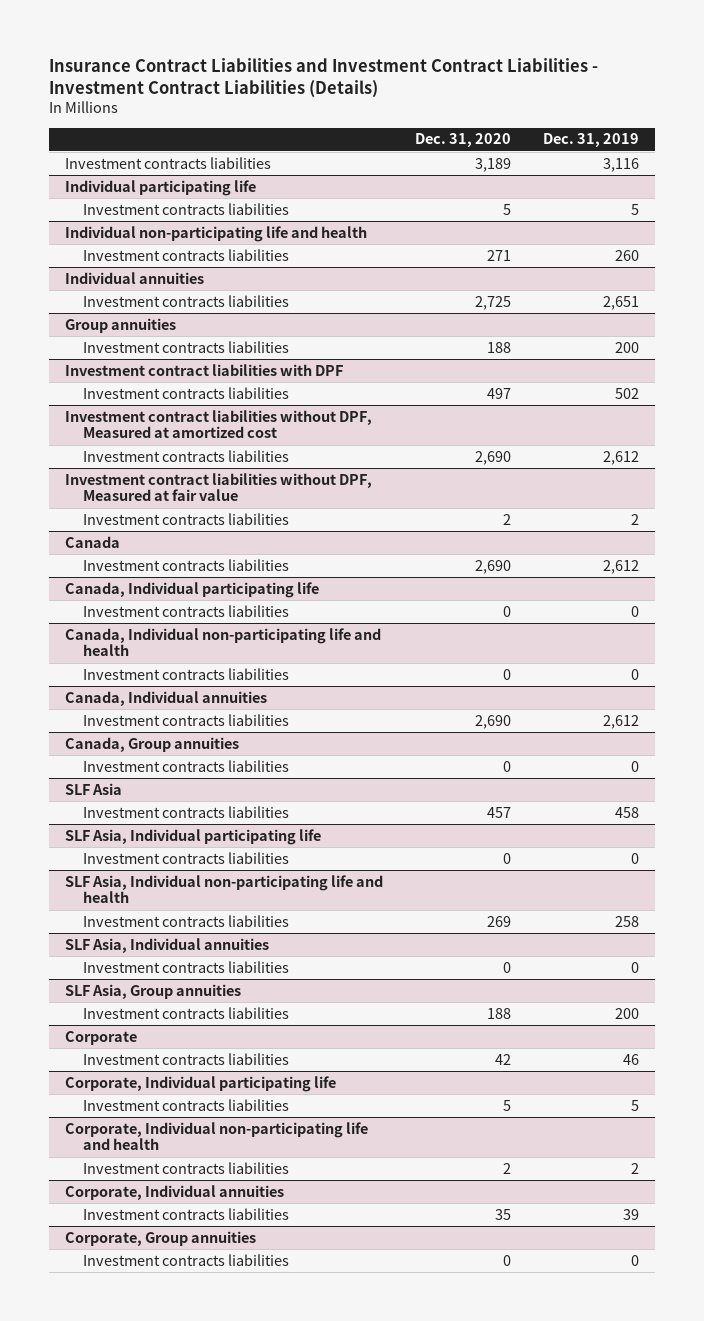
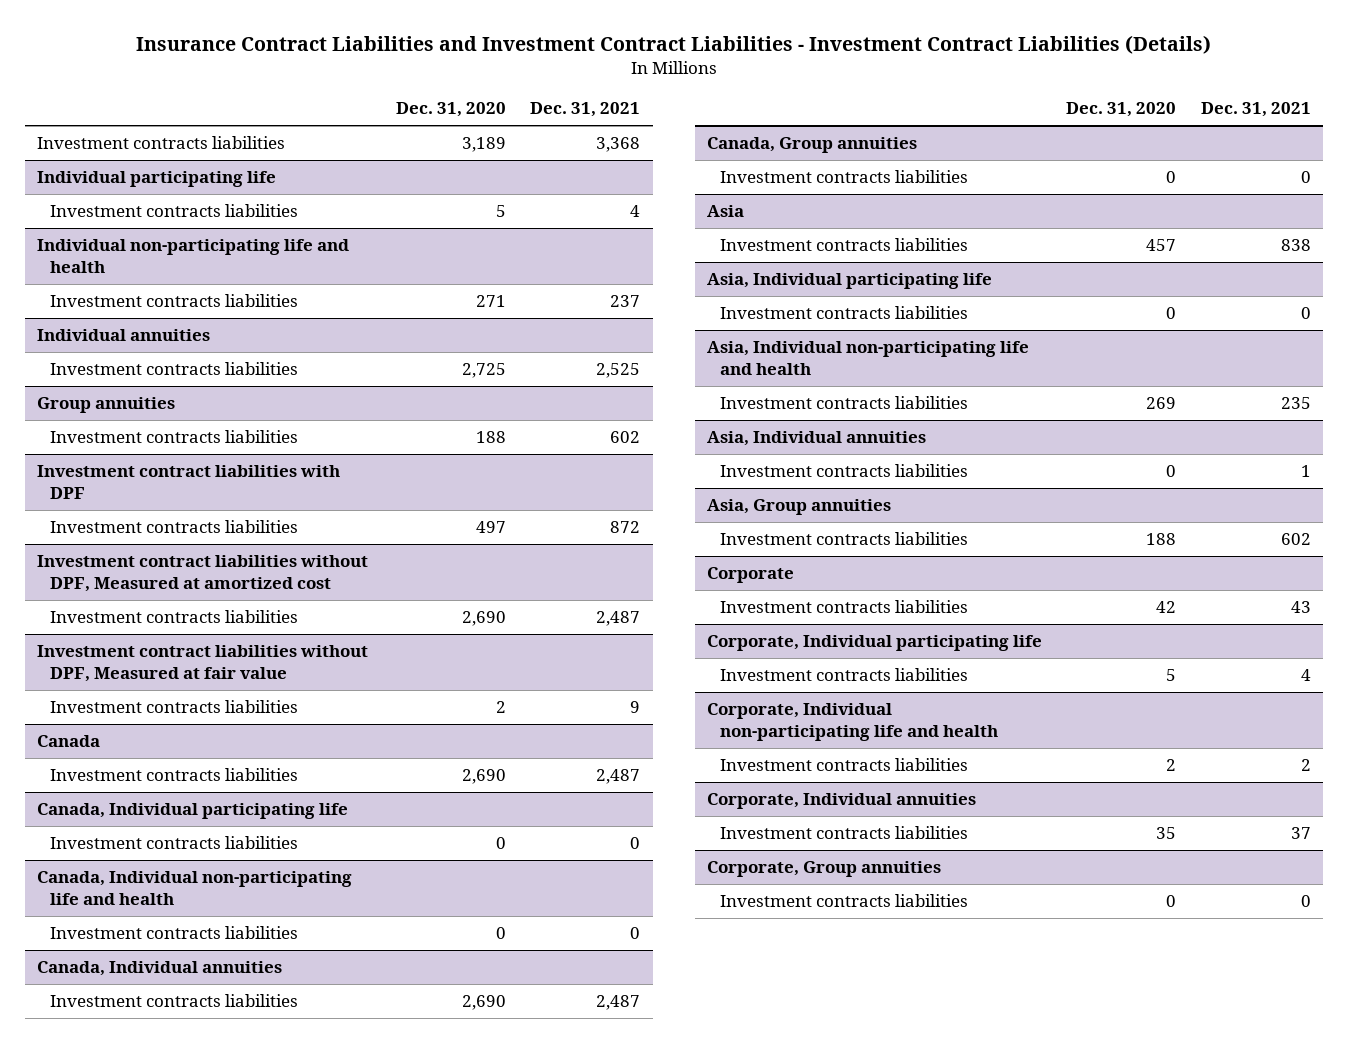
- | Dec. 31, 2020 | Dec. 31, 2019
+ | Dec. 31, 2020 | Dec. 31, 2021
- SLF Asia
+ Asia
- SLF Asia, Individual participating life
+ Asia, Individual participating life
- SLF Asia, Individual non-participating life and health
+ Asia, Individual non-participating life and health
- SLF Asia, Individual annuities
+ Asia, Individual annuities
- SLF Asia, Group annuities
+ Asia, Group annuities

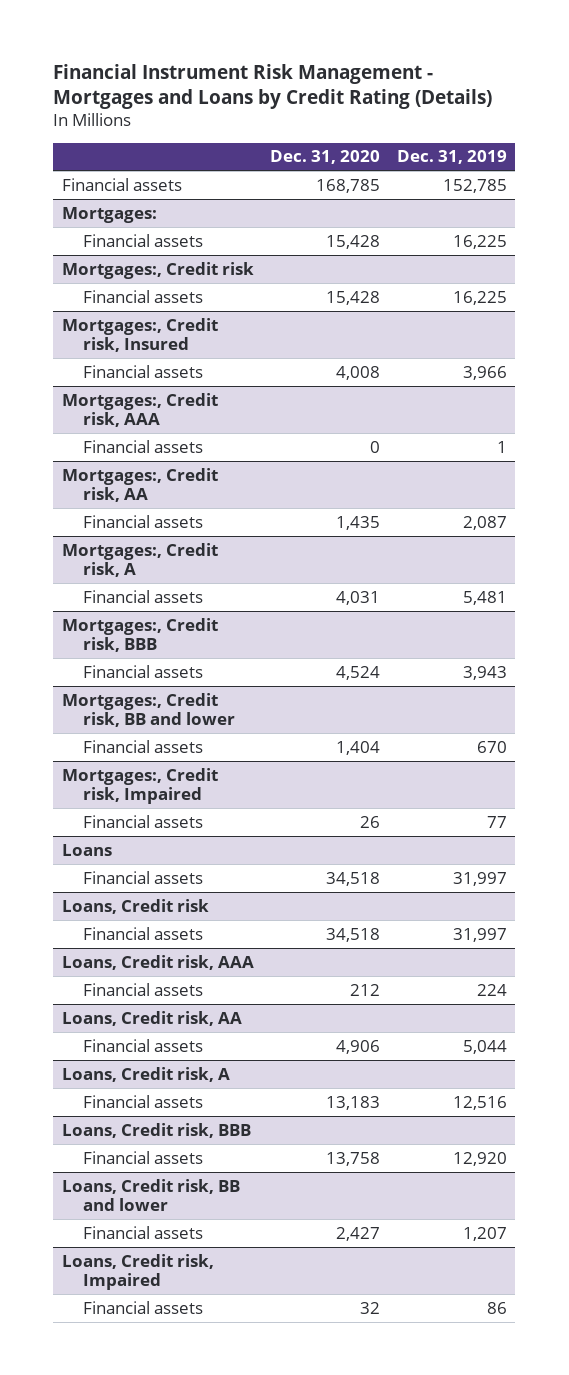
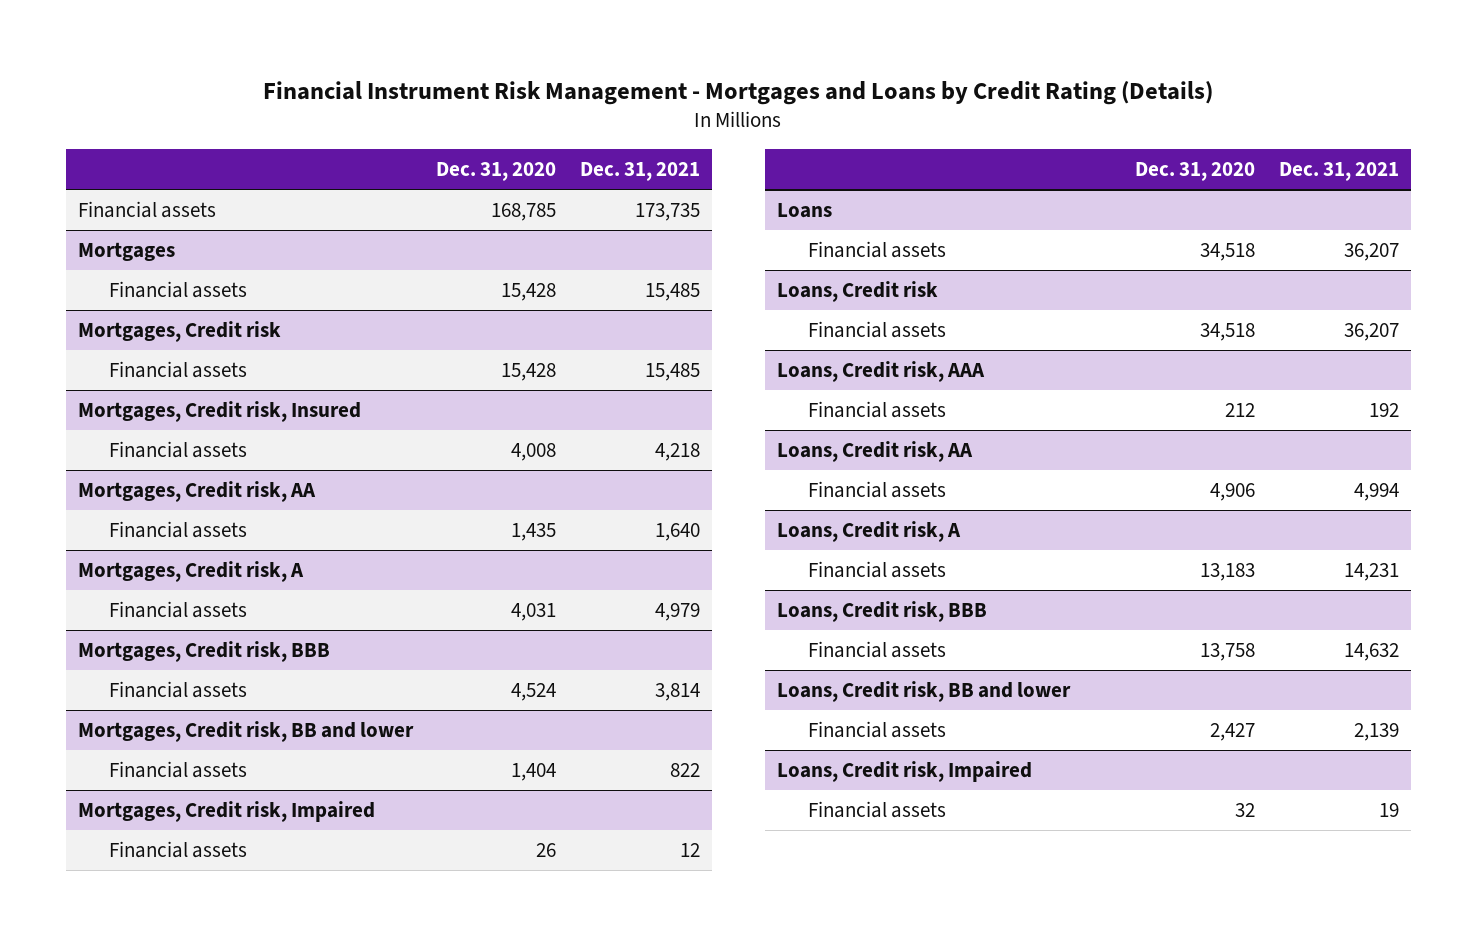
- | Dec. 31, 2020 | Dec. 31, 2019
+ | Dec. 31, 2020 | Dec. 31, 2021
- Mortgages:
+ Mortgages
- Mortgages:, Credit risk
+ Mortgages, Credit risk
- Mortgages:, Credit risk, Insured
+ Mortgages, Credit risk, Insured
- Mortgages:, Credit risk, AAA
- Financial assets | 0 | 1
- Mortgages:, Credit risk, AA
+ Mortgages, Credit risk, AA
- Mortgages:, Credit risk, A
+ Mortgages, Credit risk, A
- Mortgages:, Credit risk, BBB
+ Mortgages, Credit risk, BBB
- Mortgages:, Credit risk, BB and lower
+ Mortgages, Credit risk, BB and lower
- Mortgages:, Credit risk, Impaired
+ Mortgages, Credit risk, Impaired

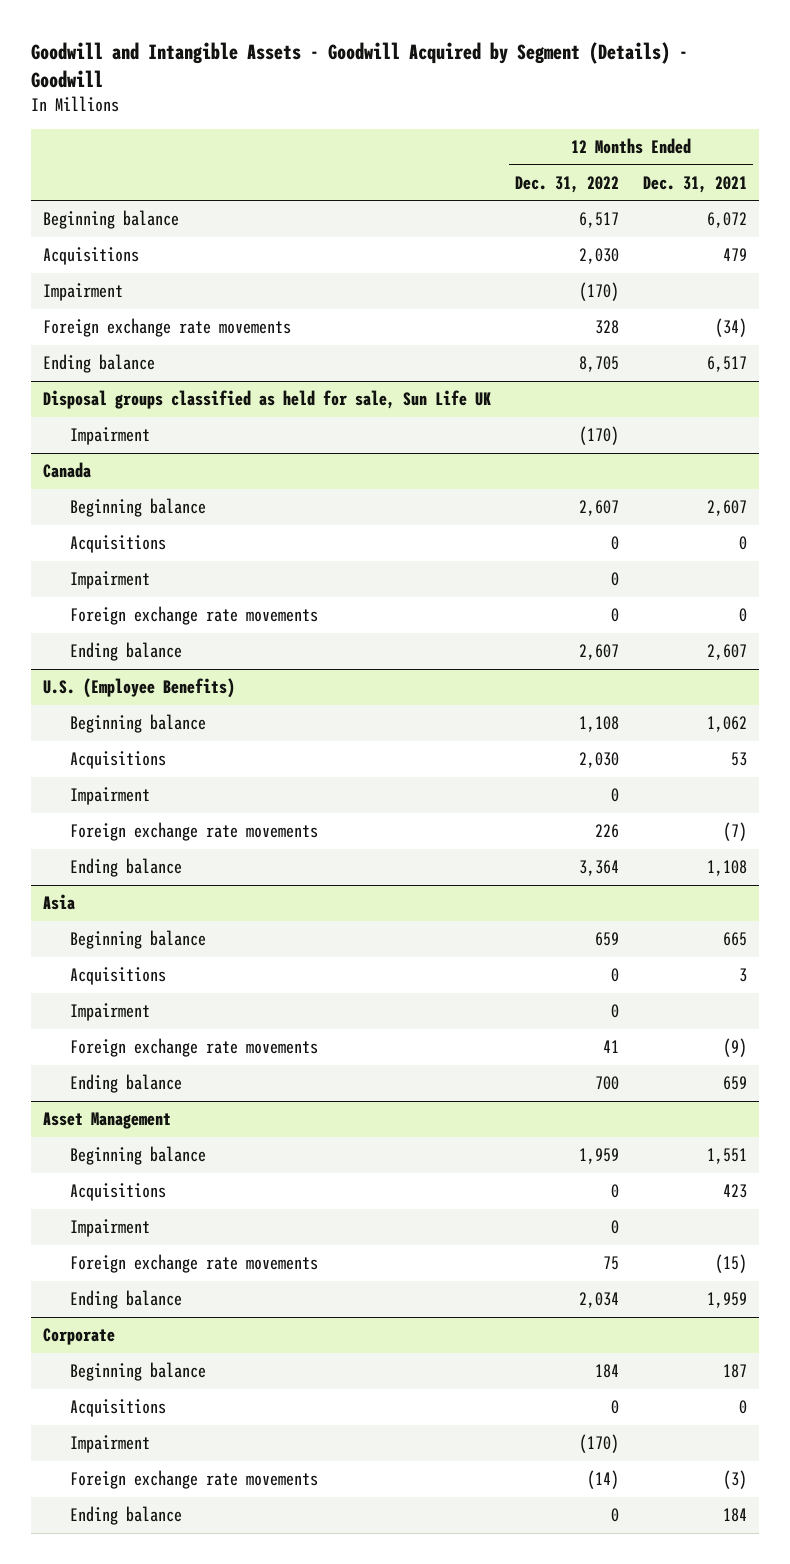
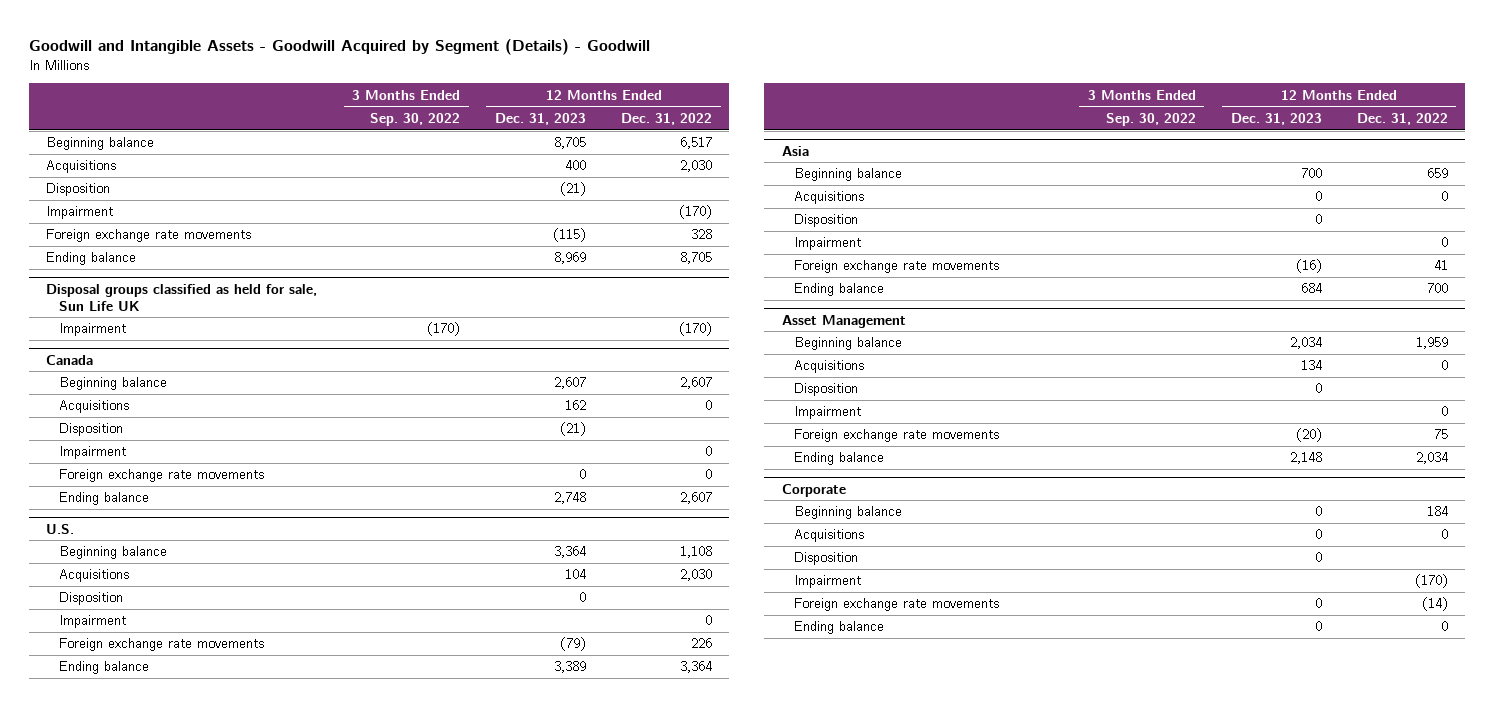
- | 12 Months Ended Dec. 31, 2022 | 12 Months Ended Dec. 31, 2021
+ | 3 Months Ended Sep. 30, 2022 | 12 Months Ended Dec. 31, 2023 | 12 Months Ended Dec. 31, 2022
+ Disposition | | (21) |
@ Canada
+ Disposition | | (21) |
- U.S. (Employee Benefits)
+ U.S.
+ Disposition | | 0 |
@ Asia
+ Disposition | | 0 |
@ Asset Management
+ Disposition | | 0 |
@ Corporate
+ Disposition | | 0 |

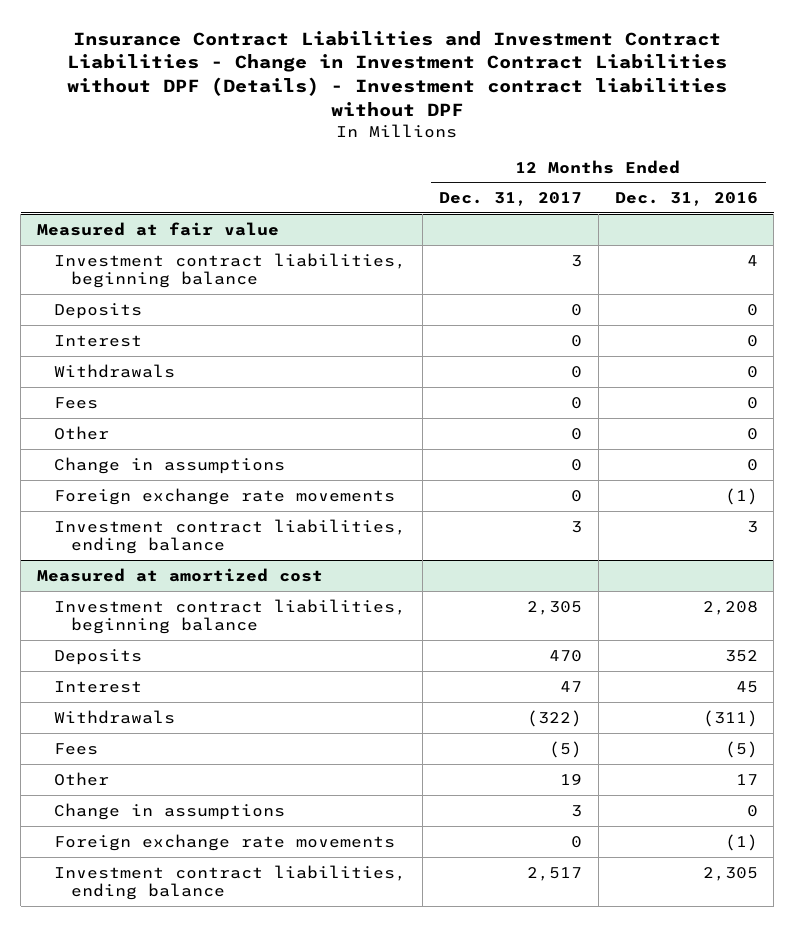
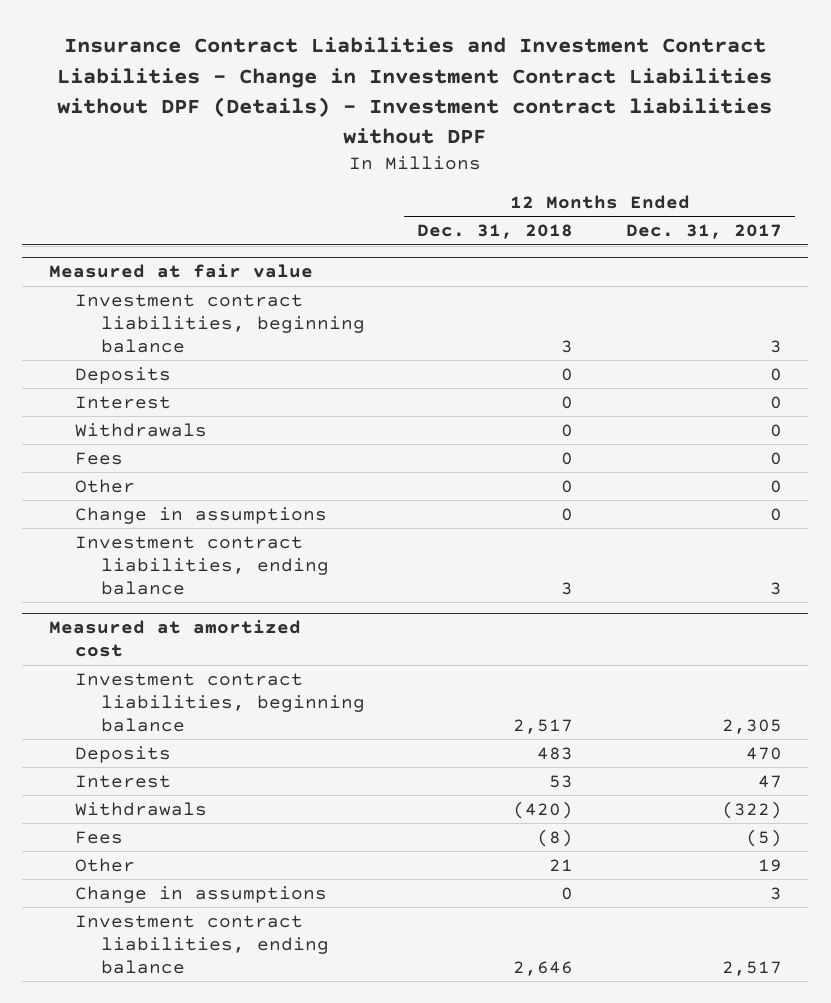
- | 12 Months Ended Dec. 31, 2017 | 12 Months Ended Dec. 31, 2016
+ | 12 Months Ended Dec. 31, 2018 | 12 Months Ended Dec. 31, 2017
@ Measured at fair value
- Foreign exchange rate movements | 0 | (1)
@ Measured at amortized cost
- Foreign exchange rate movements | 0 | (1)

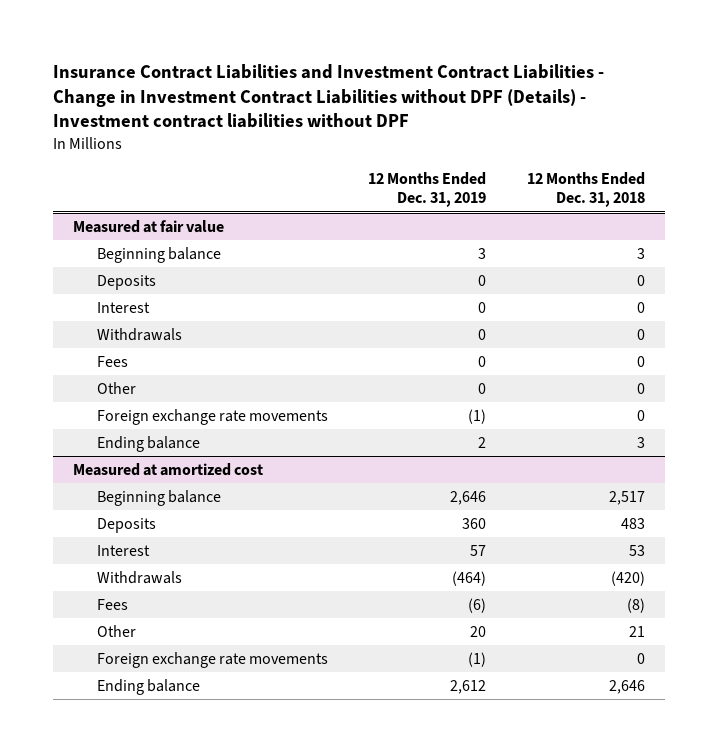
- | 12 Months Ended Dec. 31, 2018 | 12 Months Ended Dec. 31, 2017
+ | 12 Months Ended Dec. 31, 2019 | 12 Months Ended Dec. 31, 2018
@ Measured at fair value
- Investment contract liabilities, beginning balance | 3 | 3
+ Beginning balance | 3 | 3
- Change in assumptions | 0 | 0
- Investment contract liabilities, ending balance | 3 | 3
+ Foreign exchange rate movements | (1) | 0
+ Ending balance | 2 | 3
@ Measured at amortized cost
- Investment contract liabilities, beginning balance | 2,517 | 2,305
+ Beginning balance | 2,646 | 2,517
- Change in assumptions | 0 | 3
- Investment contract liabilities, ending balance | 2,646 | 2,517
+ Foreign exchange rate movements | (1) | 0
+ Ending balance | 2,612 | 2,646

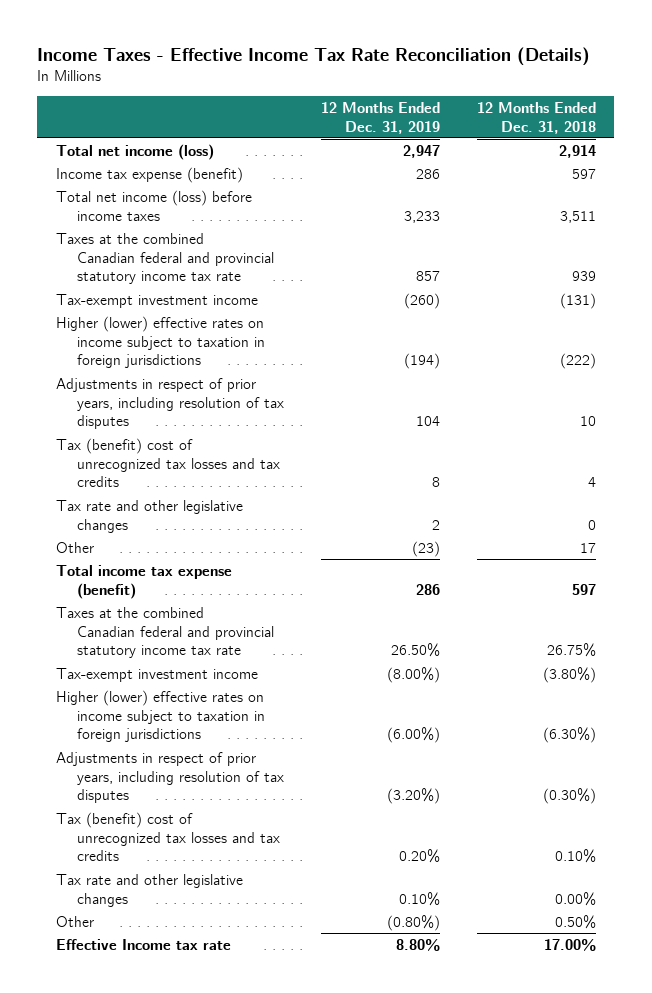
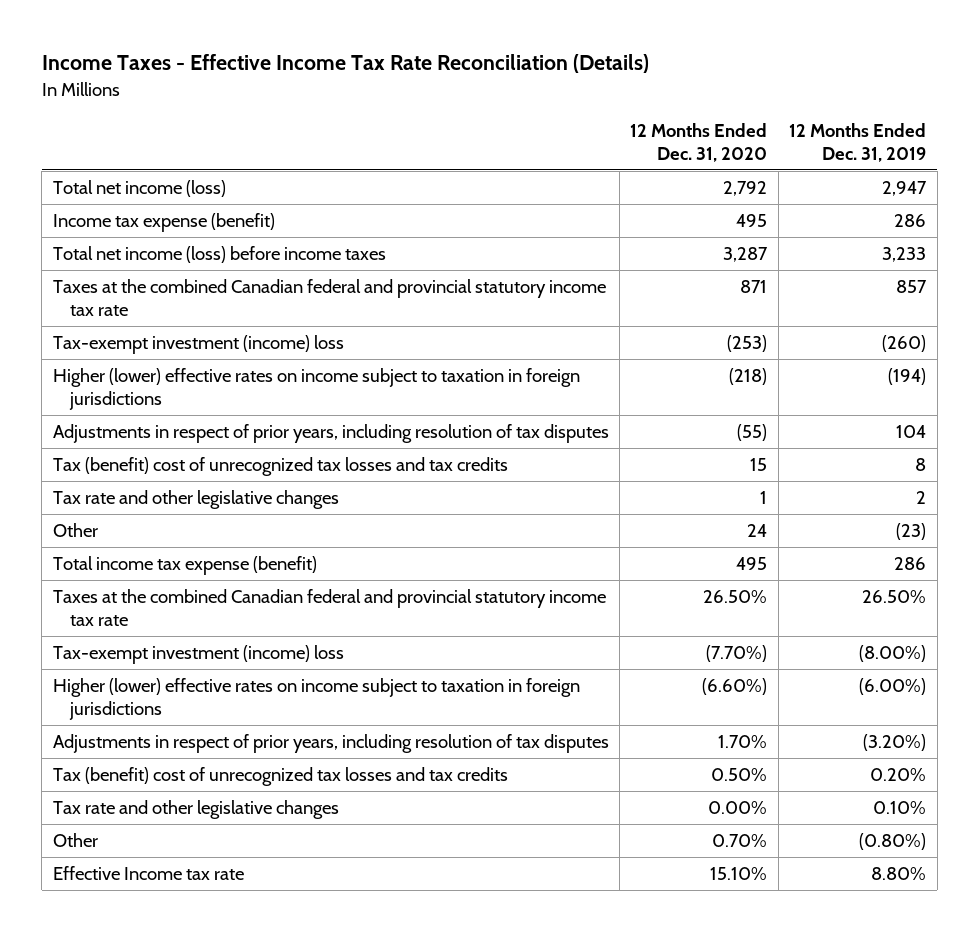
- | 12 Months Ended Dec. 31, 2019 | 12 Months Ended Dec. 31, 2018
+ | 12 Months Ended Dec. 31, 2020 | 12 Months Ended Dec. 31, 2019
- Tax-exempt investment income | (260) | (131)
+ Tax-exempt investment (income) loss | (253) | (260)
- Tax-exempt investment income | (8.00%) | (3.80%)
+ Tax-exempt investment (income) loss | (7.70%) | (8.00%)

